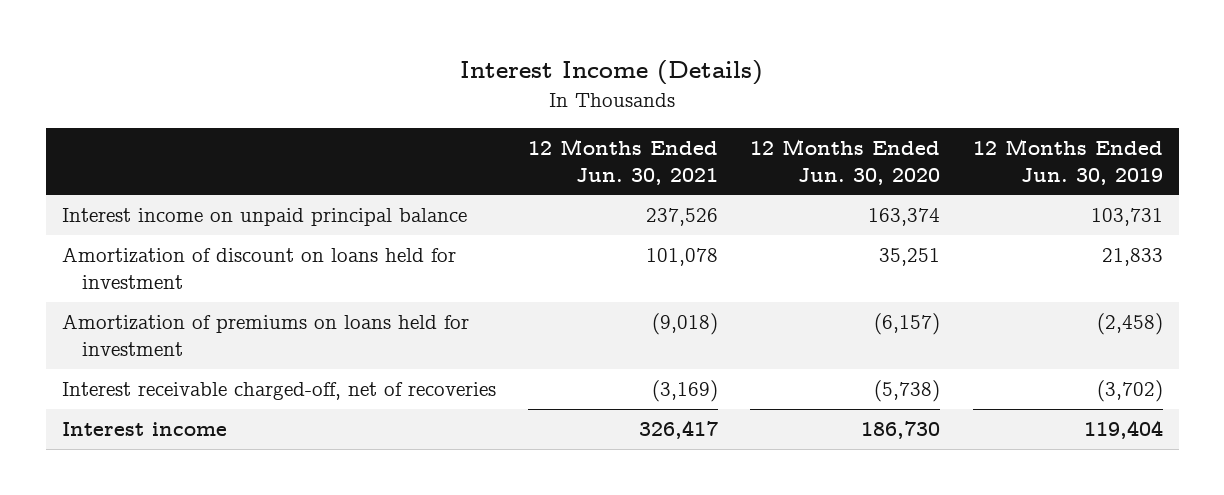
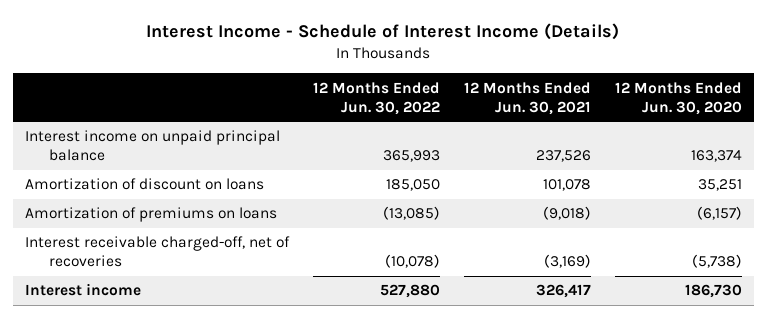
- Interest Income (Details)
+ Interest Income - Schedule of Interest Income (Details)
- | 12 Months Ended Jun. 30, 2021 | 12 Months Ended Jun. 30, 2020 | 12 Months Ended Jun. 30, 2019
+ | 12 Months Ended Jun. 30, 2022 | 12 Months Ended Jun. 30, 2021 | 12 Months Ended Jun. 30, 2020
- Amortization of discount on loans held for investment | 101,078 | 35,251 | 21,833
- Amortization of premiums on loans held for investment | (9,018) | (6,157) | (2,458)
+ Amortization of discount on loans | 185,050 | 101,078 | 35,251
+ Amortization of premiums on loans | (13,085) | (9,018) | (6,157)

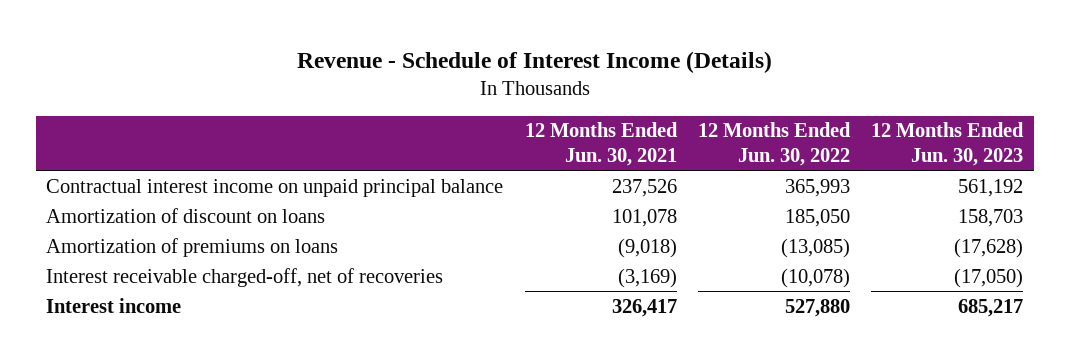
- Interest Income - Schedule of Interest Income (Details)
+ Revenue - Schedule of Interest Income (Details)
- | 12 Months Ended Jun. 30, 2022 | 12 Months Ended Jun. 30, 2021 | 12 Months Ended Jun. 30, 2020
+ | 12 Months Ended Jun. 30, 2021 | 12 Months Ended Jun. 30, 2022 | 12 Months Ended Jun. 30, 2023
- Interest income on unpaid principal balance | 365,993 | 237,526 | 163,374
+ Contractual interest income on unpaid principal balance | 237,526 | 365,993 | 561,192

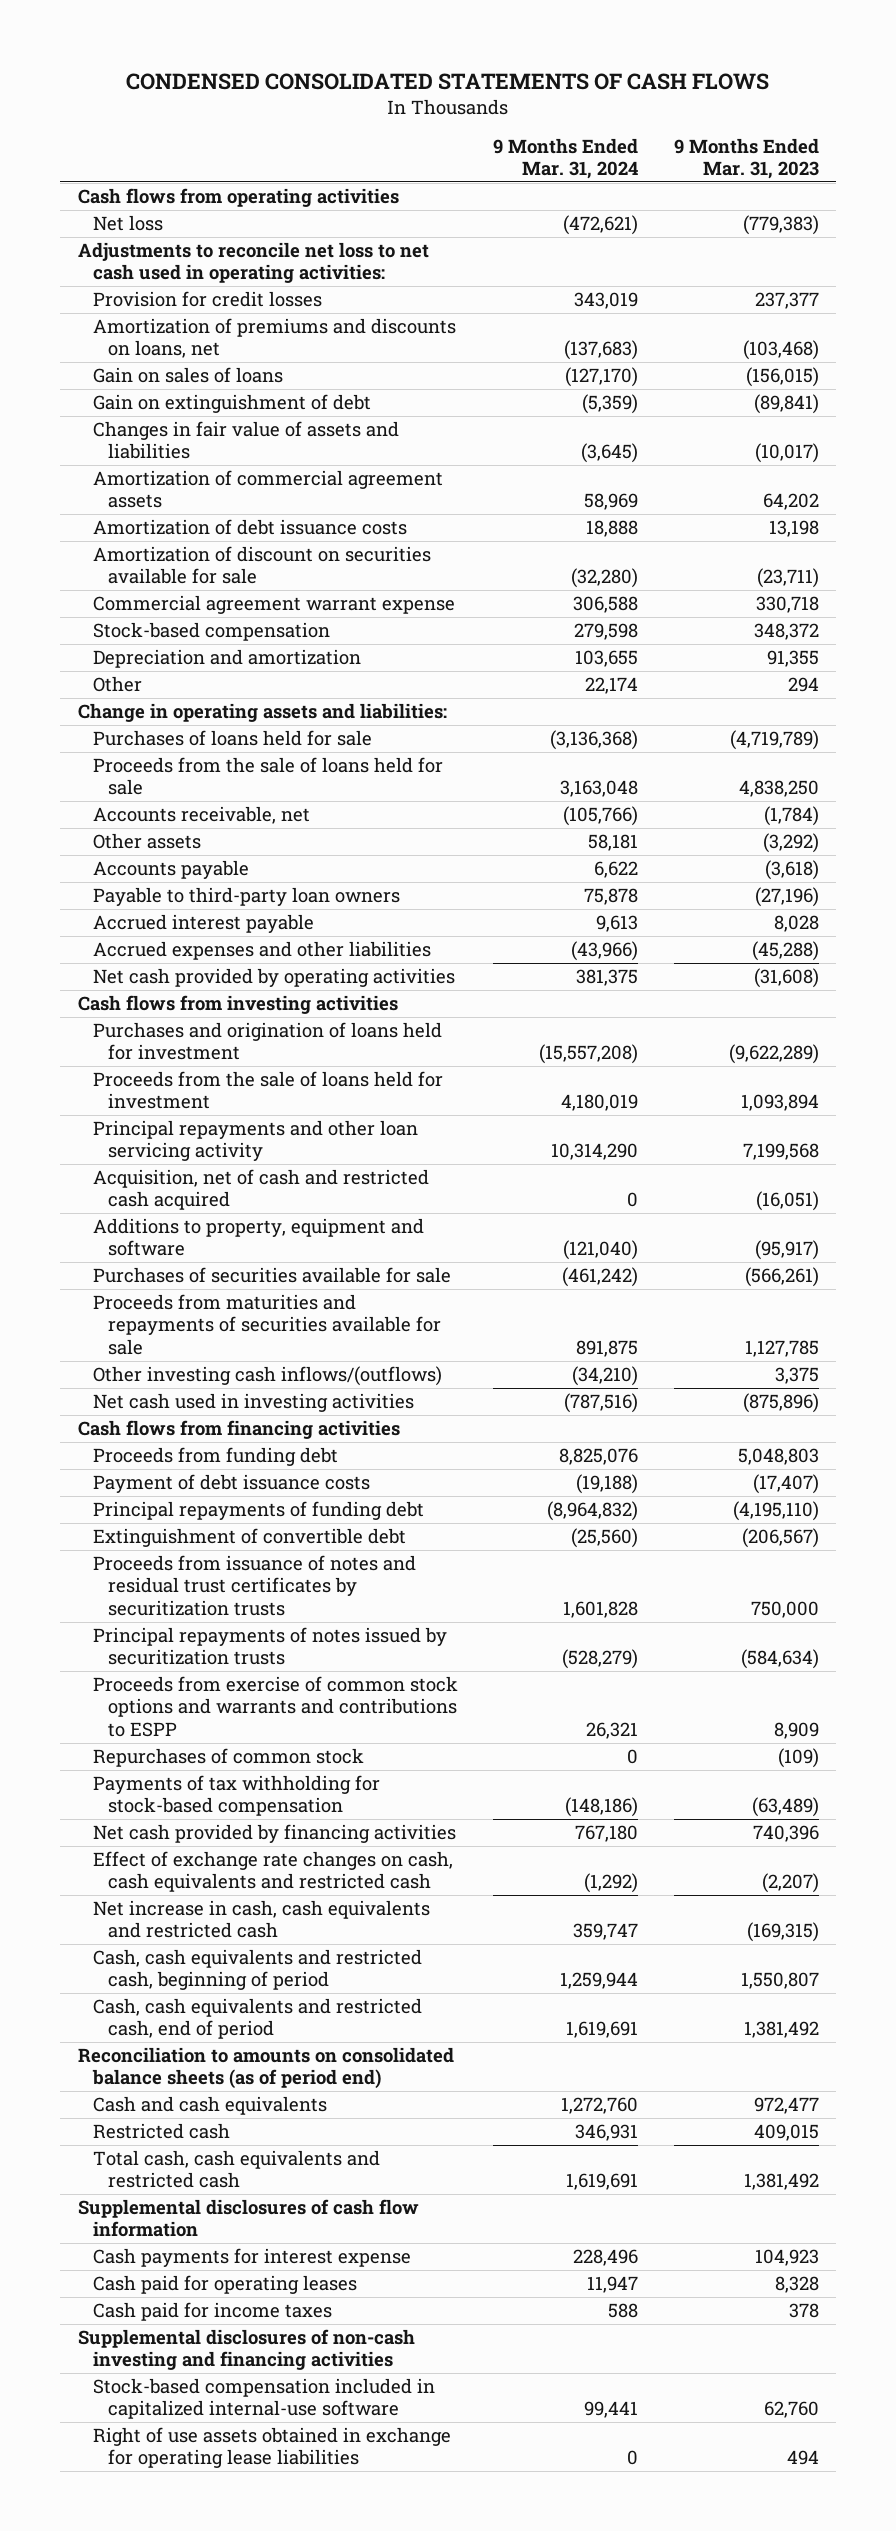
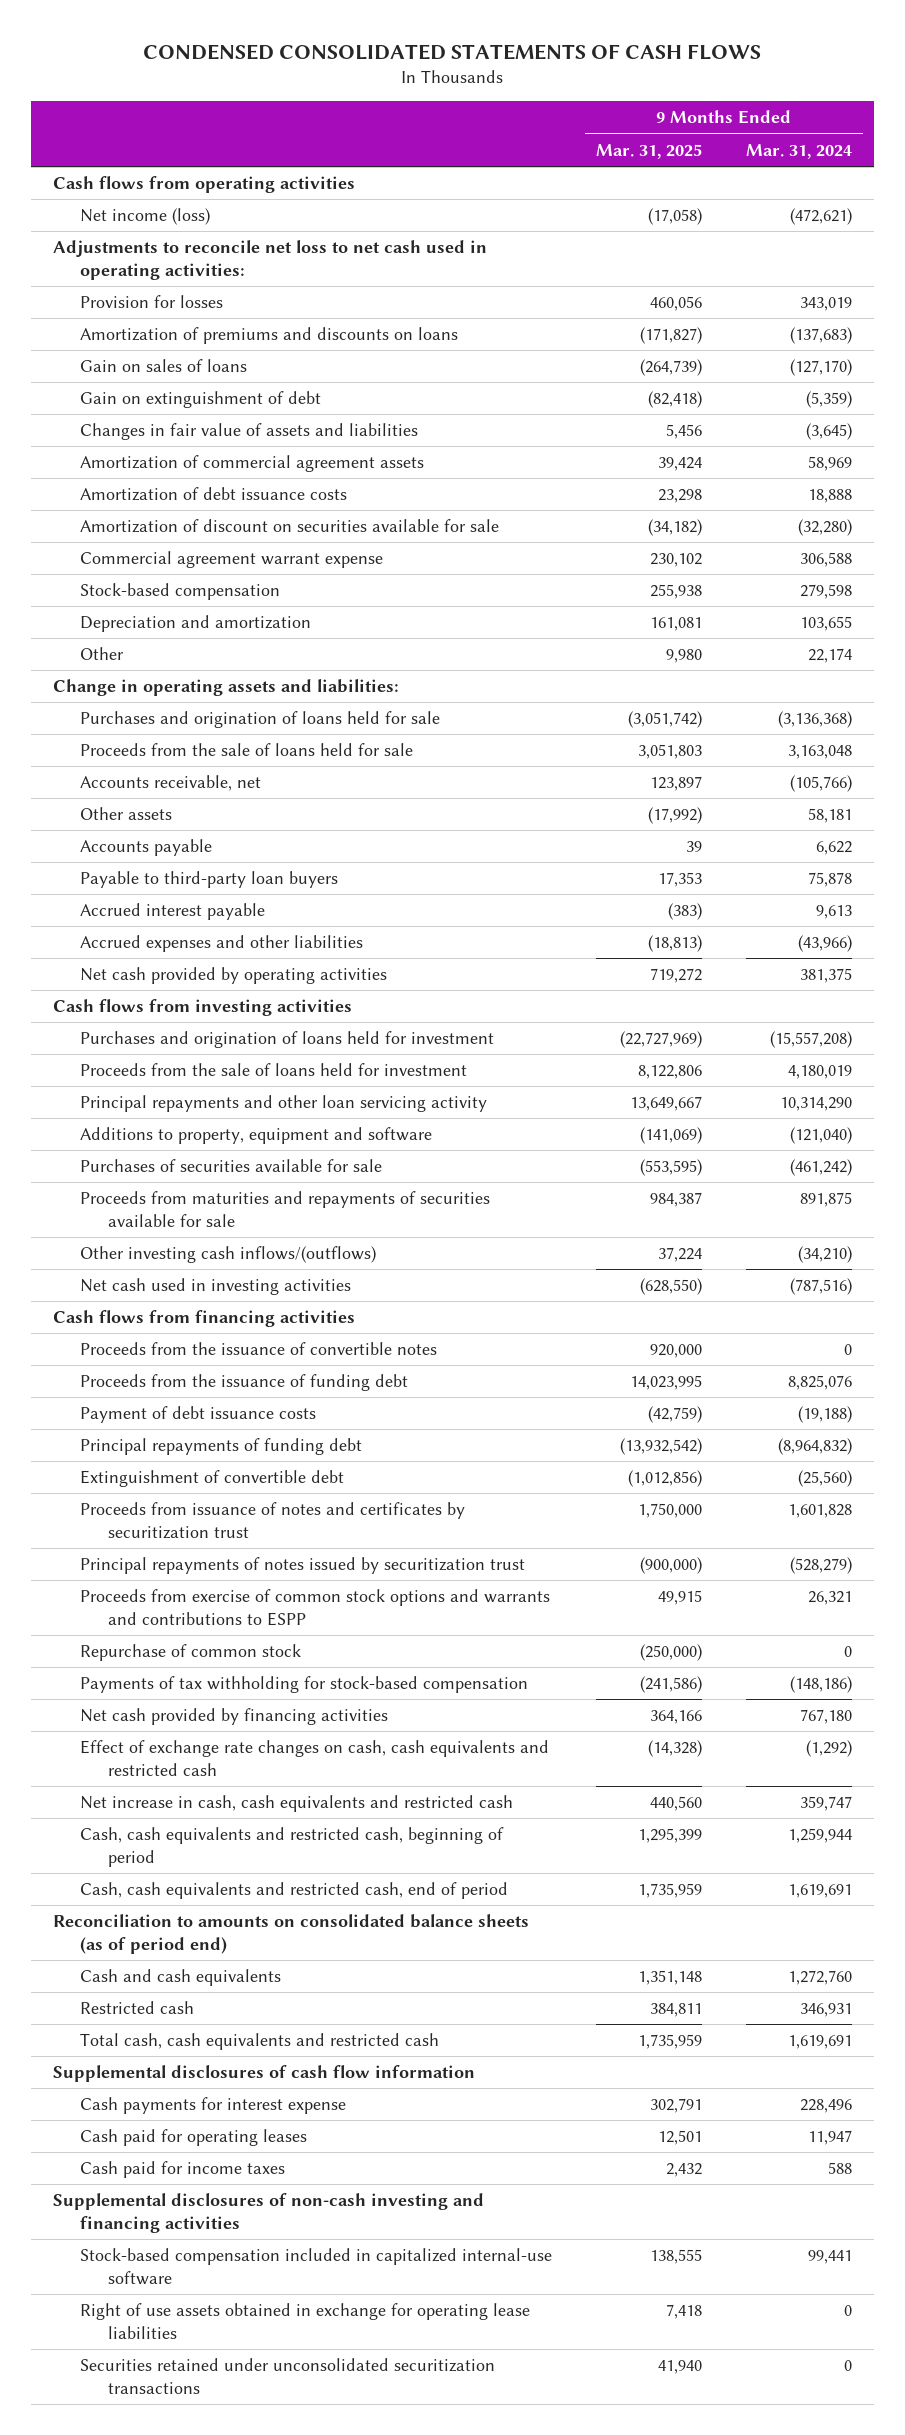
- | 9 Months Ended Mar. 31, 2024 | 9 Months Ended Mar. 31, 2023
+ | 9 Months Ended Mar. 31, 2025 | 9 Months Ended Mar. 31, 2024
- Net loss | (472,621) | (779,383)
+ Net income (loss) | (17,058) | (472,621)
- Provision for credit losses | 343,019 | 237,377
- Amortization of premiums and discounts on loans, net | (137,683) | (103,468)
+ Provision for losses | 460,056 | 343,019
+ Amortization of premiums and discounts on loans | (171,827) | (137,683)
- Purchases of loans held for sale | (3,136,368) | (4,719,789)
+ Purchases and origination of loans held for sale | (3,051,742) | (3,136,368)
- Payable to third-party loan owners | 75,878 | (27,196)
+ Payable to third-party loan buyers | 17,353 | 75,878
- Acquisition, net of cash and restricted cash acquired | 0 | (16,051)
- Proceeds from funding debt | 8,825,076 | 5,048,803
+ Proceeds from the issuance of convertible notes | 920,000 | 0
+ Proceeds from the issuance of funding debt | 14,023,995 | 8,825,076
- Proceeds from issuance of notes and residual trust certificates by securitization trusts | 1,601,828 | 750,000
- Principal repayments of notes issued by securitization trusts | (528,279) | (584,634)
+ Proceeds from issuance of notes and certificates by securitization trust | 1,750,000 | 1,601,828
+ Principal repayments of notes issued by securitization trust | (900,000) | (528,279)
- Repurchases of common stock | 0 | (109)
+ Repurchase of common stock | (250,000) | 0
+ Securities retained under unconsolidated securitization transactions | 41,940 | 0

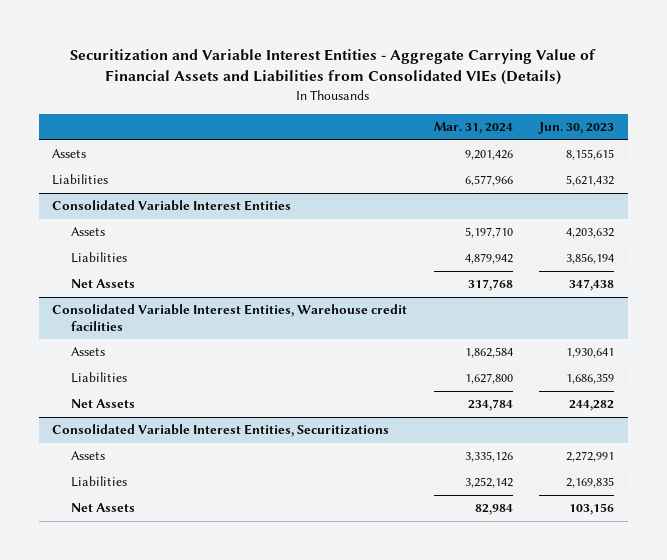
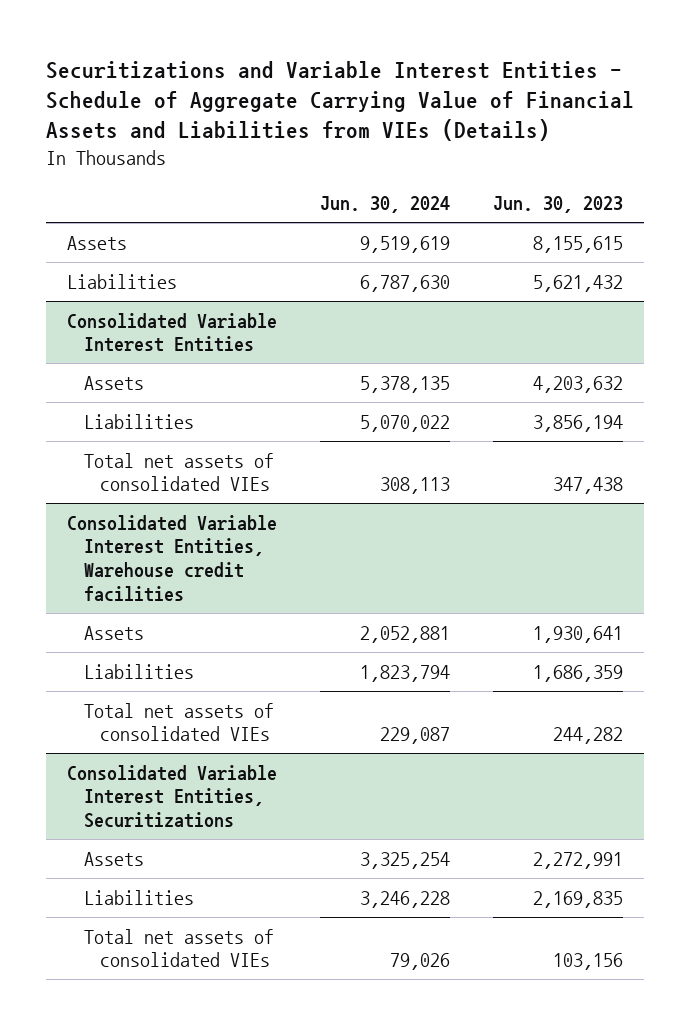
- Securitization and Variable Interest Entities - Aggregate Carrying Value of Financial Assets and Liabilities from Consolidated VIEs (Details)
+ Securitizations and Variable Interest Entities - Schedule of Aggregate Carrying Value of Financial Assets and Liabilities from VIEs (Details)
- | Mar. 31, 2024 | Jun. 30, 2023
+ | Jun. 30, 2024 | Jun. 30, 2023
@ Consolidated Variable Interest Entities
- Net Assets | 317,768 | 347,438
+ Total net assets of consolidated VIEs | 308,113 | 347,438
@ Consolidated Variable Interest Entities, Warehouse credit facilities
- Net Assets | 234,784 | 244,282
+ Total net assets of consolidated VIEs | 229,087 | 244,282
@ Consolidated Variable Interest Entities, Securitizations
- Net Assets | 82,984 | 103,156
+ Total net assets of consolidated VIEs | 79,026 | 103,156

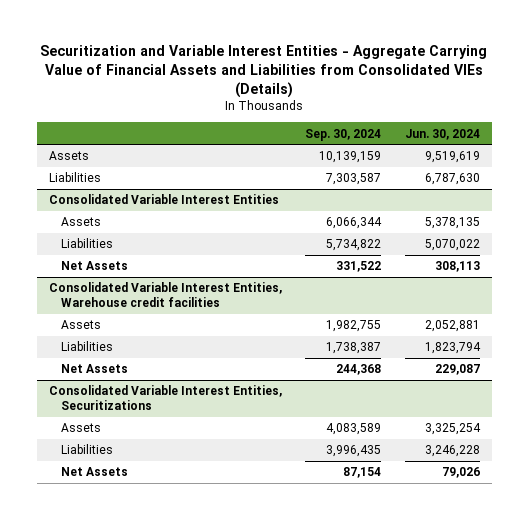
- Securitizations and Variable Interest Entities - Schedule of Aggregate Carrying Value of Financial Assets and Liabilities from VIEs (Details)
+ Securitization and Variable Interest Entities - Aggregate Carrying Value of Financial Assets and Liabilities from Consolidated VIEs (Details)
- | Jun. 30, 2024 | Jun. 30, 2023
+ | Sep. 30, 2024 | Jun. 30, 2024
@ Consolidated Variable Interest Entities
- Total net assets of consolidated VIEs | 308,113 | 347,438
+ Net Assets | 331,522 | 308,113
@ Consolidated Variable Interest Entities, Warehouse credit facilities
- Total net assets of consolidated VIEs | 229,087 | 244,282
+ Net Assets | 244,368 | 229,087
@ Consolidated Variable Interest Entities, Securitizations
- Total net assets of consolidated VIEs | 79,026 | 103,156
+ Net Assets | 87,154 | 79,026

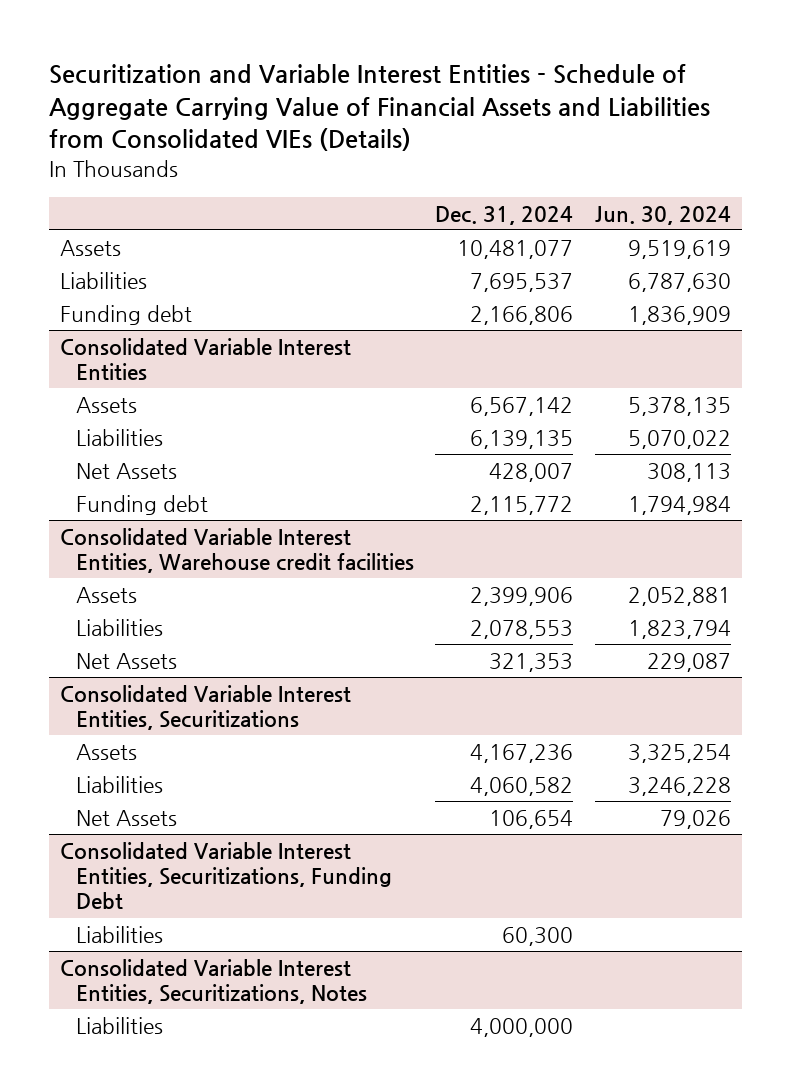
- Securitization and Variable Interest Entities - Aggregate Carrying Value of Financial Assets and Liabilities from Consolidated VIEs (Details)
+ Securitization and Variable Interest Entities - Schedule of Aggregate Carrying Value of Financial Assets and Liabilities from Consolidated VIEs (Details)
- | Sep. 30, 2024 | Jun. 30, 2024
+ | Dec. 31, 2024 | Jun. 30, 2024
+ Funding debt | 2,166,806 | 1,836,909
@ Consolidated Variable Interest Entities
+ Funding debt | 2,115,772 | 1,794,984
+ Consolidated Variable Interest Entities, Securitizations, Funding Debt
+ Liabilities | 60,300 |
+ Consolidated Variable Interest Entities, Securitizations, Notes
+ Liabilities | 4,000,000 |

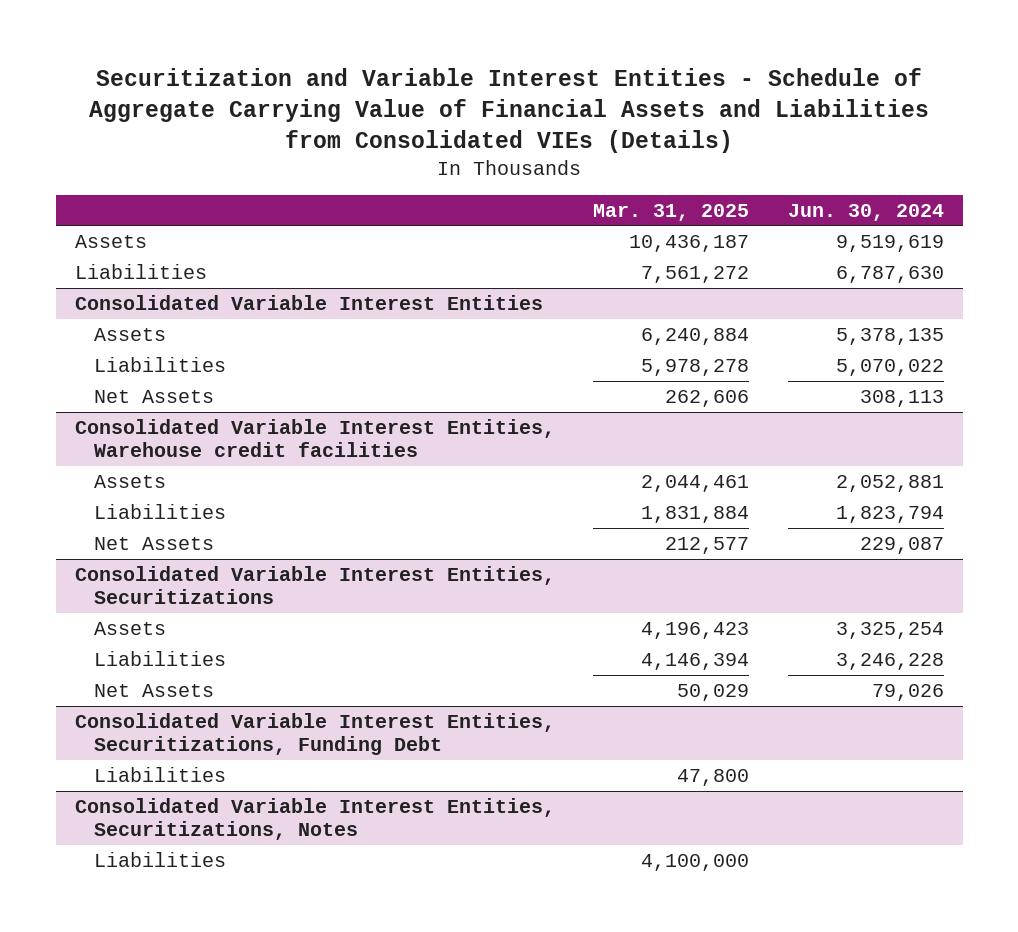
- | Dec. 31, 2024 | Jun. 30, 2024
+ | Mar. 31, 2025 | Jun. 30, 2024
- Funding debt | 2,166,806 | 1,836,909
@ Consolidated Variable Interest Entities
- Funding debt | 2,115,772 | 1,794,984

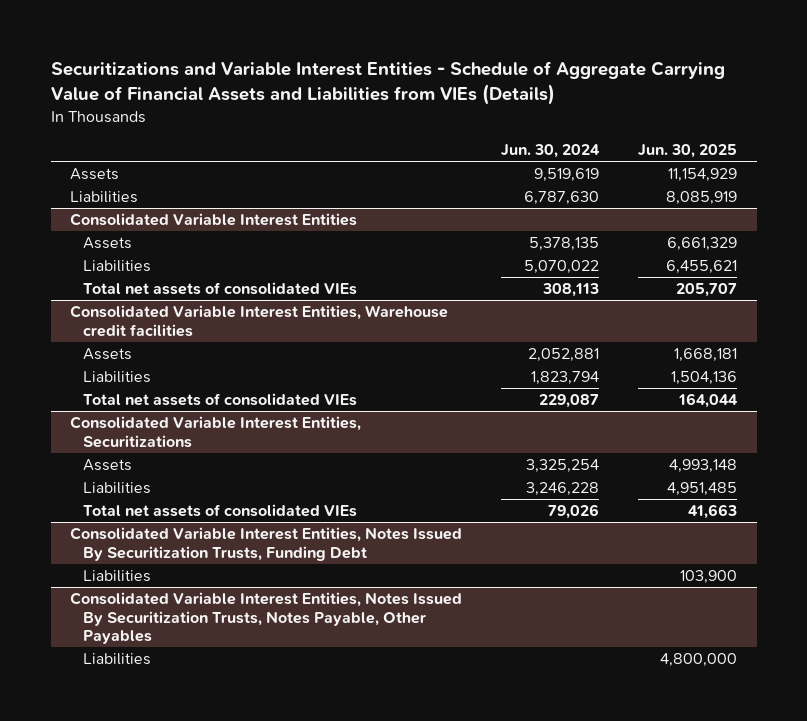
- Securitization and Variable Interest Entities - Schedule of Aggregate Carrying Value of Financial Assets and Liabilities from Consolidated VIEs (Details)
+ Securitizations and Variable Interest Entities - Schedule of Aggregate Carrying Value of Financial Assets and Liabilities from VIEs (Details)
- | Mar. 31, 2025 | Jun. 30, 2024
+ | Jun. 30, 2024 | Jun. 30, 2025
@ Consolidated Variable Interest Entities
- Net Assets | 262,606 | 308,113
+ Total net assets of consolidated VIEs | 308,113 | 205,707
@ Consolidated Variable Interest Entities, Warehouse credit facilities
- Net Assets | 212,577 | 229,087
+ Total net assets of consolidated VIEs | 229,087 | 164,044
@ Consolidated Variable Interest Entities, Securitizations
- Net Assets | 50,029 | 79,026
- Consolidated Variable Interest Entities, Securitizations, Funding Debt
@ Consolidated Variable Interest Entities, Securitizations
+ Total net assets of consolidated VIEs | 79,026 | 41,663
+ Consolidated Variable Interest Entities, Notes Issued By Securitization Trusts, Funding Debt
- Consolidated Variable Interest Entities, Securitizations, Notes
+ Consolidated Variable Interest Entities, Notes Issued By Securitization Trusts, Notes Payable, Other Payables

